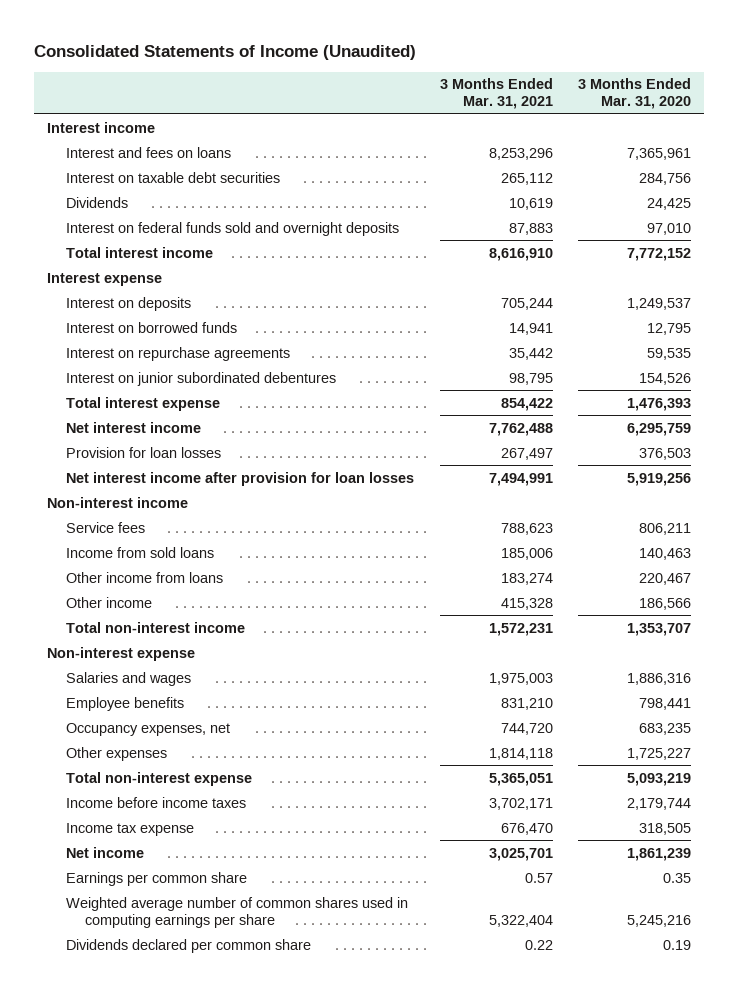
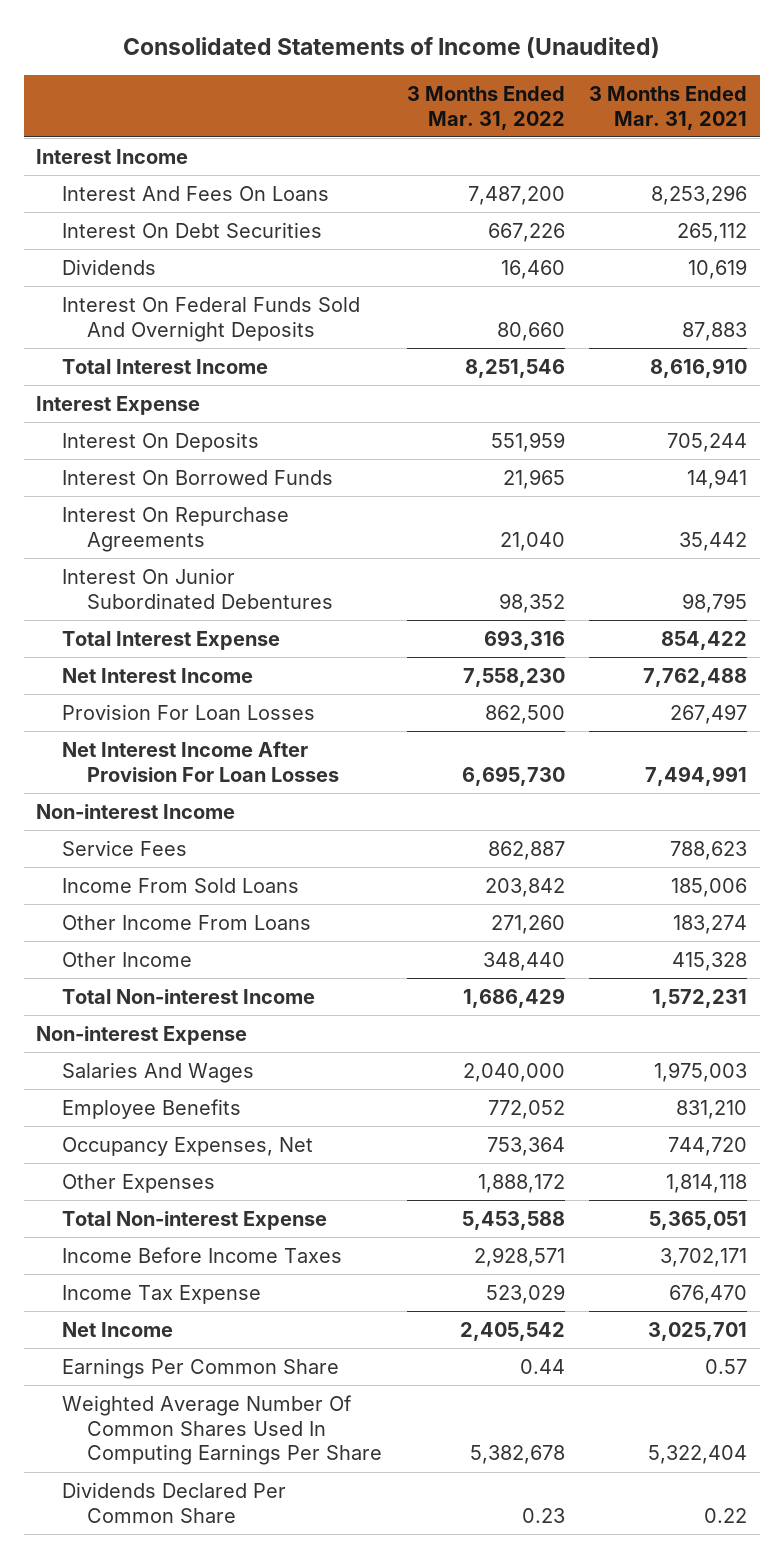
- | 3 Months Ended Mar. 31, 2021 | 3 Months Ended Mar. 31, 2020
+ | 3 Months Ended Mar. 31, 2022 | 3 Months Ended Mar. 31, 2021
- Interest income
- Interest and fees on loans | 8,253,296 | 7,365,961
- Interest on taxable debt securities | 265,112 | 284,756
+ Interest Income
+ Interest And Fees On Loans | 7,487,200 | 8,253,296
+ Interest On Debt Securities | 667,226 | 265,112
- Interest on federal funds sold and overnight deposits | 87,883 | 97,010
- Total interest income | 8,616,910 | 7,772,152
- Interest expense
- Interest on deposits | 705,244 | 1,249,537
- Interest on borrowed funds | 14,941 | 12,795
- Interest on repurchase agreements | 35,442 | 59,535
- Interest on junior subordinated debentures | 98,795 | 154,526
- Total interest expense | 854,422 | 1,476,393
- Net interest income | 7,762,488 | 6,295,759
- Provision for loan losses | 267,497 | 376,503
- Net interest income after provision for loan losses | 7,494,991 | 5,919,256
- Non-interest income
- Service fees | 788,623 | 806,211
- Income from sold loans | 185,006 | 140,463
- Other income from loans | 183,274 | 220,467
- Other income | 415,328 | 186,566
- Total non-interest income | 1,572,231 | 1,353,707
- Non-interest expense
- Salaries and wages | 1,975,003 | 1,886,316
- Employee benefits | 831,210 | 798,441
- Occupancy expenses, net | 744,720 | 683,235
- Other expenses | 1,814,118 | 1,725,227
- Total non-interest expense | 5,365,051 | 5,093,219
- Income before income taxes | 3,702,171 | 2,179,744
- Income tax expense | 676,470 | 318,505
- Net income | 3,025,701 | 1,861,239
- Earnings per common share | 0.57 | 0.35
- Weighted average number of common shares used in computing earnings per share | 5,322,404 | 5,245,216
- Dividends declared per common share | 0.22 | 0.19
+ Interest On Federal Funds Sold And Overnight Deposits | 80,660 | 87,883
+ Total Interest Income | 8,251,546 | 8,616,910
+ Interest Expense
+ Interest On Deposits | 551,959 | 705,244
+ Interest On Borrowed Funds | 21,965 | 14,941
+ Interest On Repurchase Agreements | 21,040 | 35,442
+ Interest On Junior Subordinated Debentures | 98,352 | 98,795
+ Total Interest Expense | 693,316 | 854,422
+ Net Interest Income | 7,558,230 | 7,762,488
+ Provision For Loan Losses | 862,500 | 267,497
+ Net Interest Income After Provision For Loan Losses | 6,695,730 | 7,494,991
+ Non-interest Income
+ Service Fees | 862,887 | 788,623
+ Income From Sold Loans | 203,842 | 185,006
+ Other Income From Loans | 271,260 | 183,274
+ Other Income | 348,440 | 415,328
+ Total Non-interest Income | 1,686,429 | 1,572,231
+ Non-interest Expense
+ Salaries And Wages | 2,040,000 | 1,975,003
+ Employee Benefits | 772,052 | 831,210
+ Occupancy Expenses, Net | 753,364 | 744,720
+ Other Expenses | 1,888,172 | 1,814,118
+ Total Non-interest Expense | 5,453,588 | 5,365,051
+ Income Before Income Taxes | 2,928,571 | 3,702,171
+ Income Tax Expense | 523,029 | 676,470
+ Net Income | 2,405,542 | 3,025,701
+ Earnings Per Common Share | 0.44 | 0.57
+ Weighted Average Number Of Common Shares Used In Computing Earnings Per Share | 5,382,678 | 5,322,404
+ Dividends Declared Per Common Share | 0.23 | 0.22

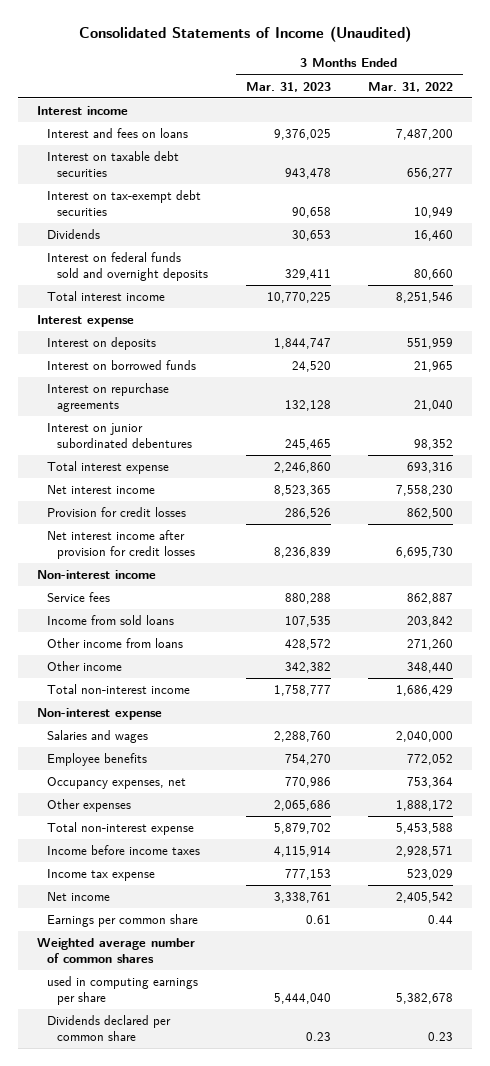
- | 3 Months Ended Mar. 31, 2022 | 3 Months Ended Mar. 31, 2021
+ | 3 Months Ended Mar. 31, 2023 | 3 Months Ended Mar. 31, 2022
- Interest Income
- Interest And Fees On Loans | 7,487,200 | 8,253,296
- Interest On Debt Securities | 667,226 | 265,112
+ Interest income
+ Interest and fees on loans | 9,376,025 | 7,487,200
+ Interest on taxable debt securities | 943,478 | 656,277
+ Interest on tax-exempt debt securities | 90,658 | 10,949
- Interest On Federal Funds Sold And Overnight Deposits | 80,660 | 87,883
- Total Interest Income | 8,251,546 | 8,616,910
- Interest Expense
- Interest On Deposits | 551,959 | 705,244
- Interest On Borrowed Funds | 21,965 | 14,941
- Interest On Repurchase Agreements | 21,040 | 35,442
- Interest On Junior Subordinated Debentures | 98,352 | 98,795
- Total Interest Expense | 693,316 | 854,422
- Net Interest Income | 7,558,230 | 7,762,488
- Provision For Loan Losses | 862,500 | 267,497
- Net Interest Income After Provision For Loan Losses | 6,695,730 | 7,494,991
- Non-interest Income
- Service Fees | 862,887 | 788,623
- Income From Sold Loans | 203,842 | 185,006
- Other Income From Loans | 271,260 | 183,274
- Other Income | 348,440 | 415,328
- Total Non-interest Income | 1,686,429 | 1,572,231
- Non-interest Expense
- Salaries And Wages | 2,040,000 | 1,975,003
- Employee Benefits | 772,052 | 831,210
- Occupancy Expenses, Net | 753,364 | 744,720
- Other Expenses | 1,888,172 | 1,814,118
- Total Non-interest Expense | 5,453,588 | 5,365,051
- Income Before Income Taxes | 2,928,571 | 3,702,171
- Income Tax Expense | 523,029 | 676,470
- Net Income | 2,405,542 | 3,025,701
- Earnings Per Common Share | 0.44 | 0.57
- Weighted Average Number Of Common Shares Used In Computing Earnings Per Share | 5,382,678 | 5,322,404
- Dividends Declared Per Common Share | 0.23 | 0.22
+ Interest on federal funds sold and overnight deposits | 329,411 | 80,660
+ Total interest income | 10,770,225 | 8,251,546
+ Interest expense
+ Interest on deposits | 1,844,747 | 551,959
+ Interest on borrowed funds | 24,520 | 21,965
+ Interest on repurchase agreements | 132,128 | 21,040
+ Interest on junior subordinated debentures | 245,465 | 98,352
+ Total interest expense | 2,246,860 | 693,316
+ Net interest income | 8,523,365 | 7,558,230
+ Provision for credit losses | 286,526 | 862,500
+ Net interest income after provision for credit losses | 8,236,839 | 6,695,730
+ Non-interest income
+ Service fees | 880,288 | 862,887
+ Income from sold loans | 107,535 | 203,842
+ Other income from loans | 428,572 | 271,260
+ Other income | 342,382 | 348,440
+ Total non-interest income | 1,758,777 | 1,686,429
+ Non-interest expense
+ Salaries and wages | 2,288,760 | 2,040,000
+ Employee benefits | 754,270 | 772,052
+ Occupancy expenses, net | 770,986 | 753,364
+ Other expenses | 2,065,686 | 1,888,172
+ Total non-interest expense | 5,879,702 | 5,453,588
+ Income before income taxes | 4,115,914 | 2,928,571
+ Income tax expense | 777,153 | 523,029
+ Net income | 3,338,761 | 2,405,542
+ Earnings per common share | 0.61 | 0.44
+ Weighted average number of common shares
+ used in computing earnings per share | 5,444,040 | 5,382,678
+ Dividends declared per common share | 0.23 | 0.23

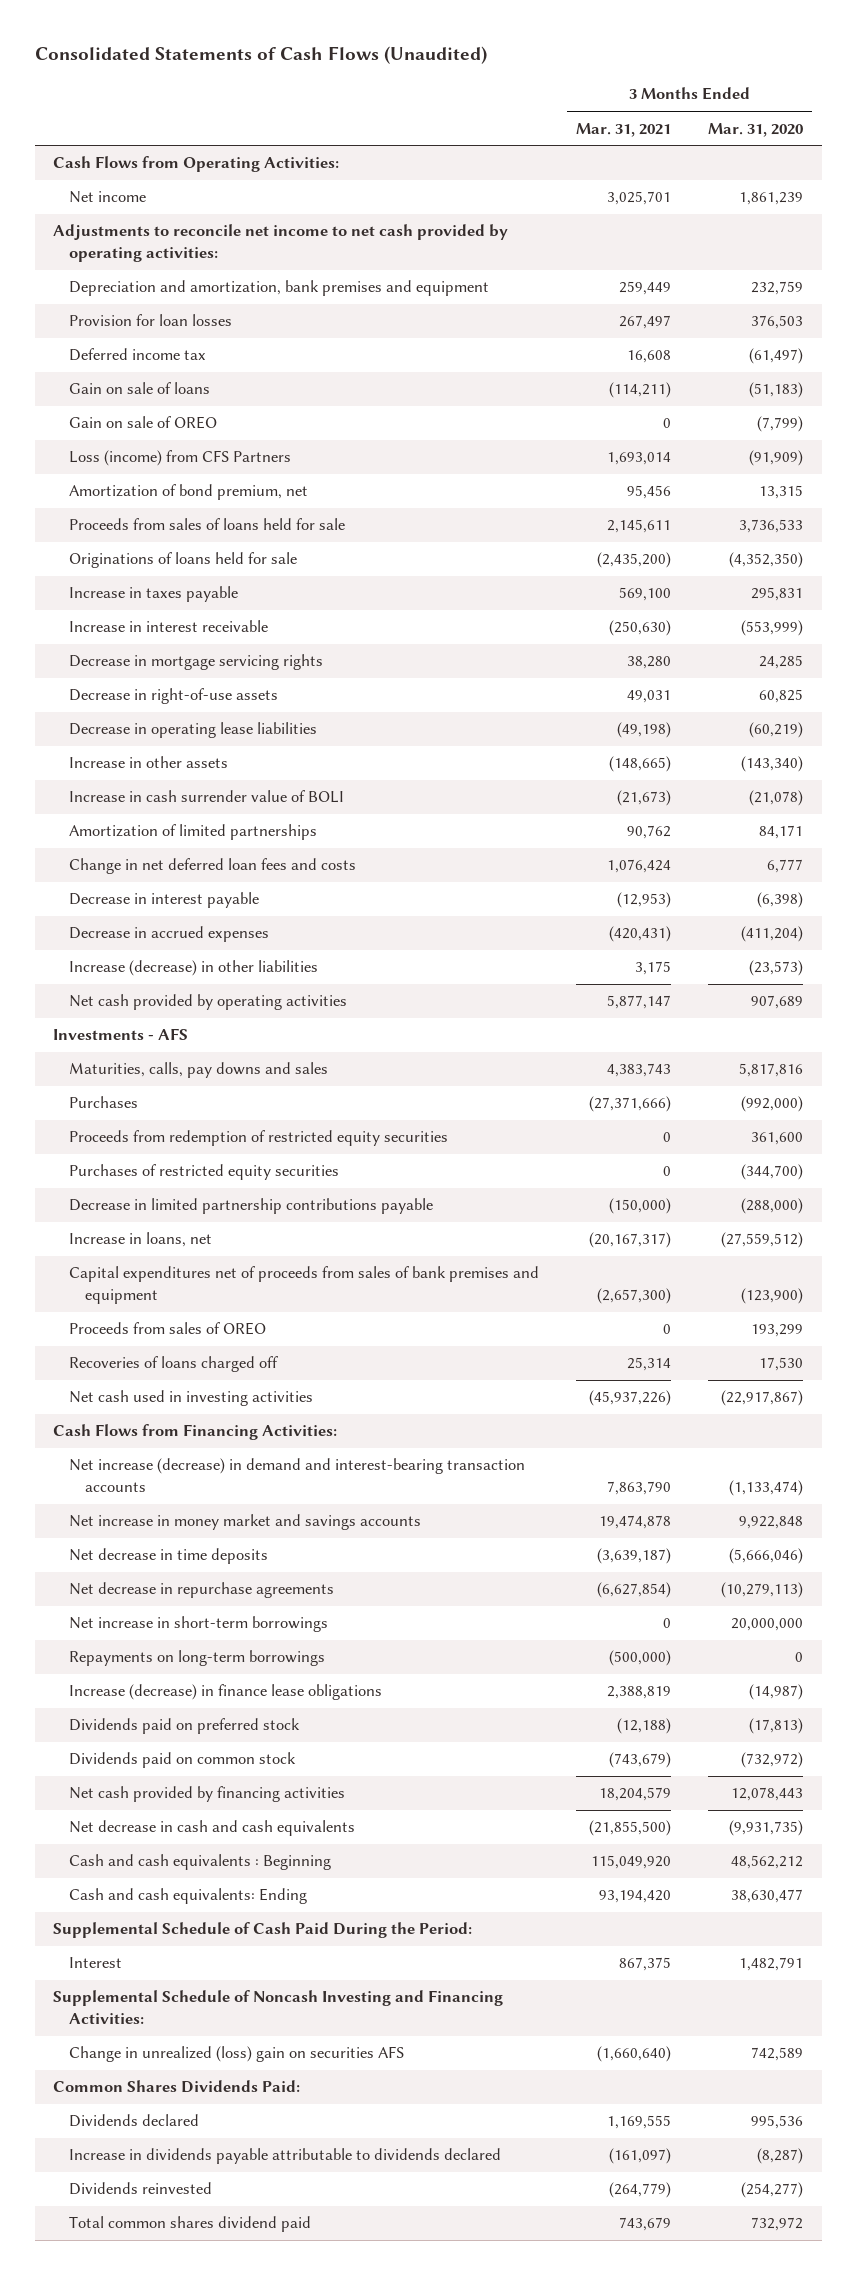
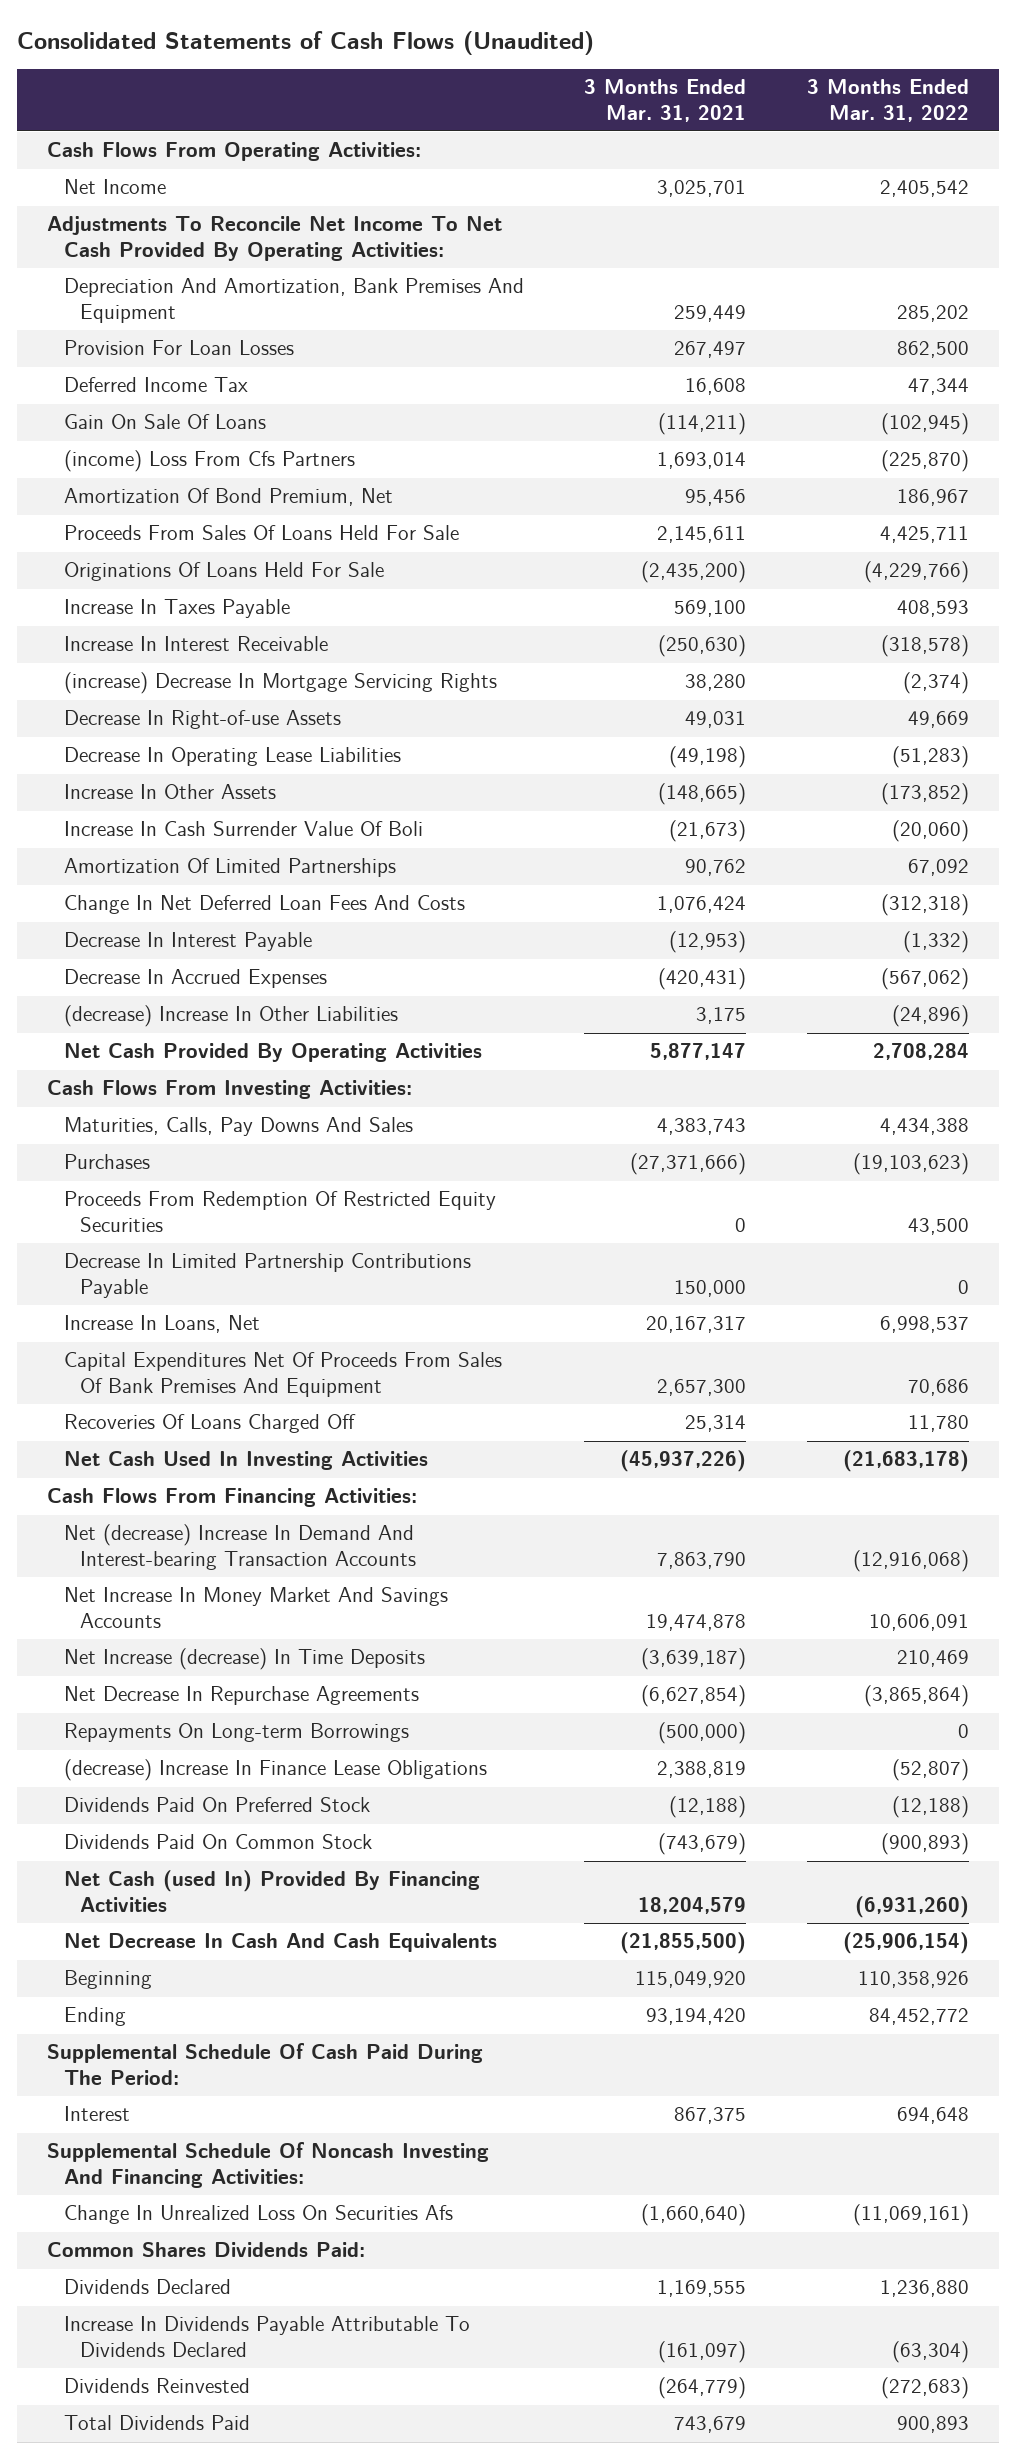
- | 3 Months Ended Mar. 31, 2021 | 3 Months Ended Mar. 31, 2020
+ | 3 Months Ended Mar. 31, 2021 | 3 Months Ended Mar. 31, 2022
- Cash Flows from Operating Activities:
- Net income | 3,025,701 | 1,861,239
- Adjustments to reconcile net income to net cash provided by operating activities:
- Depreciation and amortization, bank premises and equipment | 259,449 | 232,759
- Provision for loan losses | 267,497 | 376,503
- Deferred income tax | 16,608 | (61,497)
- Gain on sale of loans | (114,211) | (51,183)
- Gain on sale of OREO | 0 | (7,799)
- Loss (income) from CFS Partners | 1,693,014 | (91,909)
- Amortization of bond premium, net | 95,456 | 13,315
- Proceeds from sales of loans held for sale | 2,145,611 | 3,736,533
- Originations of loans held for sale | (2,435,200) | (4,352,350)
- Increase in taxes payable | 569,100 | 295,831
- Increase in interest receivable | (250,630) | (553,999)
- Decrease in mortgage servicing rights | 38,280 | 24,285
- Decrease in right-of-use assets | 49,031 | 60,825
- Decrease in operating lease liabilities | (49,198) | (60,219)
- Increase in other assets | (148,665) | (143,340)
- Increase in cash surrender value of BOLI | (21,673) | (21,078)
- Amortization of limited partnerships | 90,762 | 84,171
- Change in net deferred loan fees and costs | 1,076,424 | 6,777
- Decrease in interest payable | (12,953) | (6,398)
- Decrease in accrued expenses | (420,431) | (411,204)
- Increase (decrease) in other liabilities | 3,175 | (23,573)
- Net cash provided by operating activities | 5,877,147 | 907,689
- Investments - AFS
- Maturities, calls, pay downs and sales | 4,383,743 | 5,817,816
+ Cash Flows From Operating Activities:
+ Net Income | 3,025,701 | 2,405,542
+ Adjustments To Reconcile Net Income To Net Cash Provided By Operating Activities:
+ Depreciation And Amortization, Bank Premises And Equipment | 259,449 | 285,202
+ Provision For Loan Losses | 267,497 | 862,500
+ Deferred Income Tax | 16,608 | 47,344
+ Gain On Sale Of Loans | (114,211) | (102,945)
+ (income) Loss From Cfs Partners | 1,693,014 | (225,870)
+ Amortization Of Bond Premium, Net | 95,456 | 186,967
+ Proceeds From Sales Of Loans Held For Sale | 2,145,611 | 4,425,711
+ Originations Of Loans Held For Sale | (2,435,200) | (4,229,766)
+ Increase In Taxes Payable | 569,100 | 408,593
+ Increase In Interest Receivable | (250,630) | (318,578)
+ (increase) Decrease In Mortgage Servicing Rights | 38,280 | (2,374)
+ Decrease In Right-of-use Assets | 49,031 | 49,669
+ Decrease In Operating Lease Liabilities | (49,198) | (51,283)
+ Increase In Other Assets | (148,665) | (173,852)
+ Increase In Cash Surrender Value Of Boli | (21,673) | (20,060)
+ Amortization Of Limited Partnerships | 90,762 | 67,092
+ Change In Net Deferred Loan Fees And Costs | 1,076,424 | (312,318)
+ Decrease In Interest Payable | (12,953) | (1,332)
+ Decrease In Accrued Expenses | (420,431) | (567,062)
+ (decrease) Increase In Other Liabilities | 3,175 | (24,896)
+ Net Cash Provided By Operating Activities | 5,877,147 | 2,708,284
+ Cash Flows From Investing Activities:
+ Maturities, Calls, Pay Downs And Sales | 4,383,743 | 4,434,388
- Proceeds from redemption of restricted equity securities | 0 | 361,600
- Purchases of restricted equity securities | 0 | (344,700)
- Decrease in limited partnership contributions payable | (150,000) | (288,000)
- Increase in loans, net | (20,167,317) | (27,559,512)
- Capital expenditures net of proceeds from sales of bank premises and equipment | (2,657,300) | (123,900)
- Proceeds from sales of OREO | 0 | 193,299
- Recoveries of loans charged off | 25,314 | 17,530
- Net cash used in investing activities | (45,937,226) | (22,917,867)
- Cash Flows from Financing Activities:
- Net increase (decrease) in demand and interest-bearing transaction accounts | 7,863,790 | (1,133,474)
- Net increase in money market and savings accounts | 19,474,878 | 9,922,848
- Net decrease in time deposits | (3,639,187) | (5,666,046)
- Net decrease in repurchase agreements | (6,627,854) | (10,279,113)
- Net increase in short-term borrowings | 0 | 20,000,000
- Repayments on long-term borrowings | (500,000) | 0
- Increase (decrease) in finance lease obligations | 2,388,819 | (14,987)
- Dividends paid on preferred stock | (12,188) | (17,813)
- Dividends paid on common stock | (743,679) | (732,972)
- Net cash provided by financing activities | 18,204,579 | 12,078,443
- Net decrease in cash and cash equivalents | (21,855,500) | (9,931,735)
- Cash and cash equivalents : Beginning | 115,049,920 | 48,562,212
- Cash and cash equivalents: Ending | 93,194,420 | 38,630,477
- Supplemental Schedule of Cash Paid During the Period:
+ Proceeds From Redemption Of Restricted Equity Securities | 0 | 43,500
+ Decrease In Limited Partnership Contributions Payable | 150,000 | 0
+ Increase In Loans, Net | 20,167,317 | 6,998,537
+ Capital Expenditures Net Of Proceeds From Sales Of Bank Premises And Equipment | 2,657,300 | 70,686
+ Recoveries Of Loans Charged Off | 25,314 | 11,780
+ Net Cash Used In Investing Activities | (45,937,226) | (21,683,178)
+ Cash Flows From Financing Activities:
+ Net (decrease) Increase In Demand And Interest-bearing Transaction Accounts | 7,863,790 | (12,916,068)
+ Net Increase In Money Market And Savings Accounts | 19,474,878 | 10,606,091
+ Net Increase (decrease) In Time Deposits | (3,639,187) | 210,469
+ Net Decrease In Repurchase Agreements | (6,627,854) | (3,865,864)
+ Repayments On Long-term Borrowings | (500,000) | 0
+ (decrease) Increase In Finance Lease Obligations | 2,388,819 | (52,807)
+ Dividends Paid On Preferred Stock | (12,188) | (12,188)
+ Dividends Paid On Common Stock | (743,679) | (900,893)
+ Net Cash (used In) Provided By Financing Activities | 18,204,579 | (6,931,260)
+ Net Decrease In Cash And Cash Equivalents | (21,855,500) | (25,906,154)
+ Beginning | 115,049,920 | 110,358,926
+ Ending | 93,194,420 | 84,452,772
+ Supplemental Schedule Of Cash Paid During The Period:
- Supplemental Schedule of Noncash Investing and Financing Activities:
- Change in unrealized (loss) gain on securities AFS | (1,660,640) | 742,589
+ Supplemental Schedule Of Noncash Investing And Financing Activities:
+ Change In Unrealized Loss On Securities Afs | (1,660,640) | (11,069,161)
- Dividends declared | 1,169,555 | 995,536
- Increase in dividends payable attributable to dividends declared | (161,097) | (8,287)
- Dividends reinvested | (264,779) | (254,277)
- Total common shares dividend paid | 743,679 | 732,972
+ Dividends Declared | 1,169,555 | 1,236,880
+ Increase In Dividends Payable Attributable To Dividends Declared | (161,097) | (63,304)
+ Dividends Reinvested | (264,779) | (272,683)
+ Total Dividends Paid | 743,679 | 900,893

